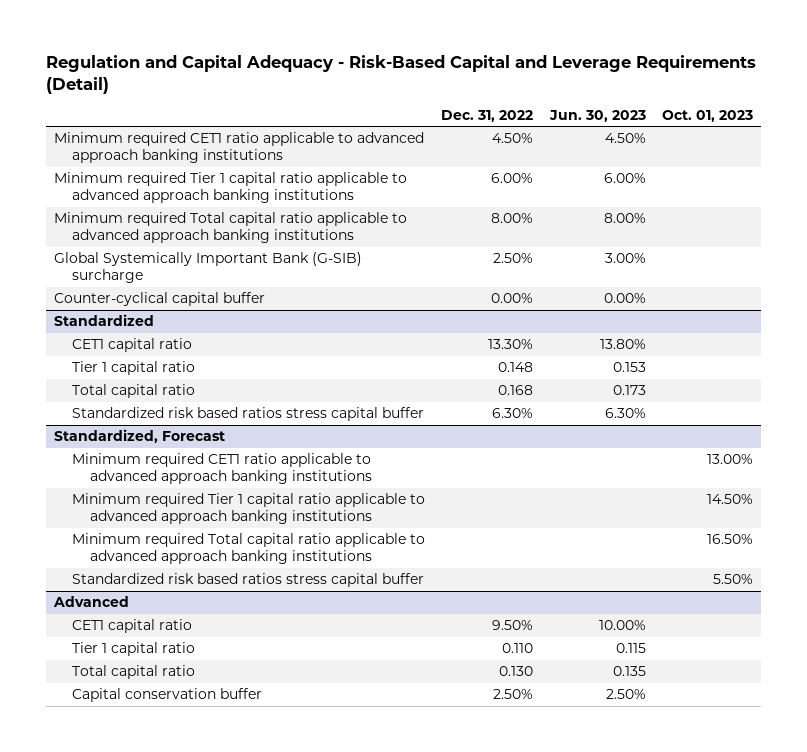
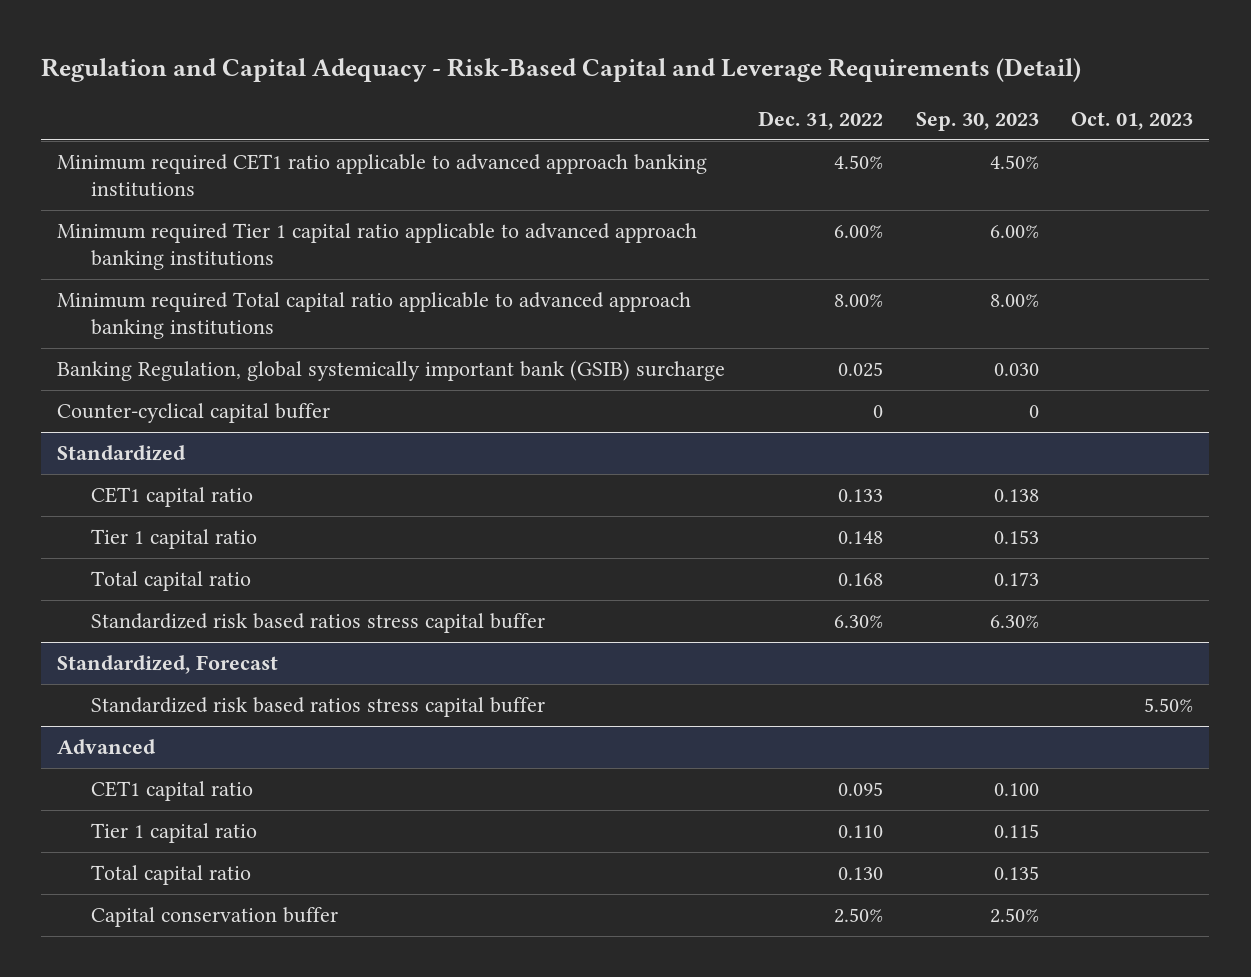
- | Dec. 31, 2022 | Jun. 30, 2023 | Oct. 01, 2023
+ | Dec. 31, 2022 | Sep. 30, 2023 | Oct. 01, 2023
- Global Systemically Important Bank (G-SIB) surcharge | 2.50% | 3.00% |
- Counter-cyclical capital buffer | 0.00% | 0.00% |
+ Banking Regulation, global systemically important bank (GSIB) surcharge | 0.025 | 0.030 |
+ Counter-cyclical capital buffer | 0 | 0 |
@ Standardized
- CET1 capital ratio | 13.30% | 13.80% |
+ CET1 capital ratio | 0.133 | 0.138 |
@ Standardized, Forecast
- Minimum required CET1 ratio applicable to advanced approach banking institutions | | | 13.00%
- Minimum required Tier 1 capital ratio applicable to advanced approach banking institutions | | | 14.50%
- Minimum required Total capital ratio applicable to advanced approach banking institutions | | | 16.50%
@ Advanced
- CET1 capital ratio | 9.50% | 10.00% |
+ CET1 capital ratio | 0.095 | 0.100 |

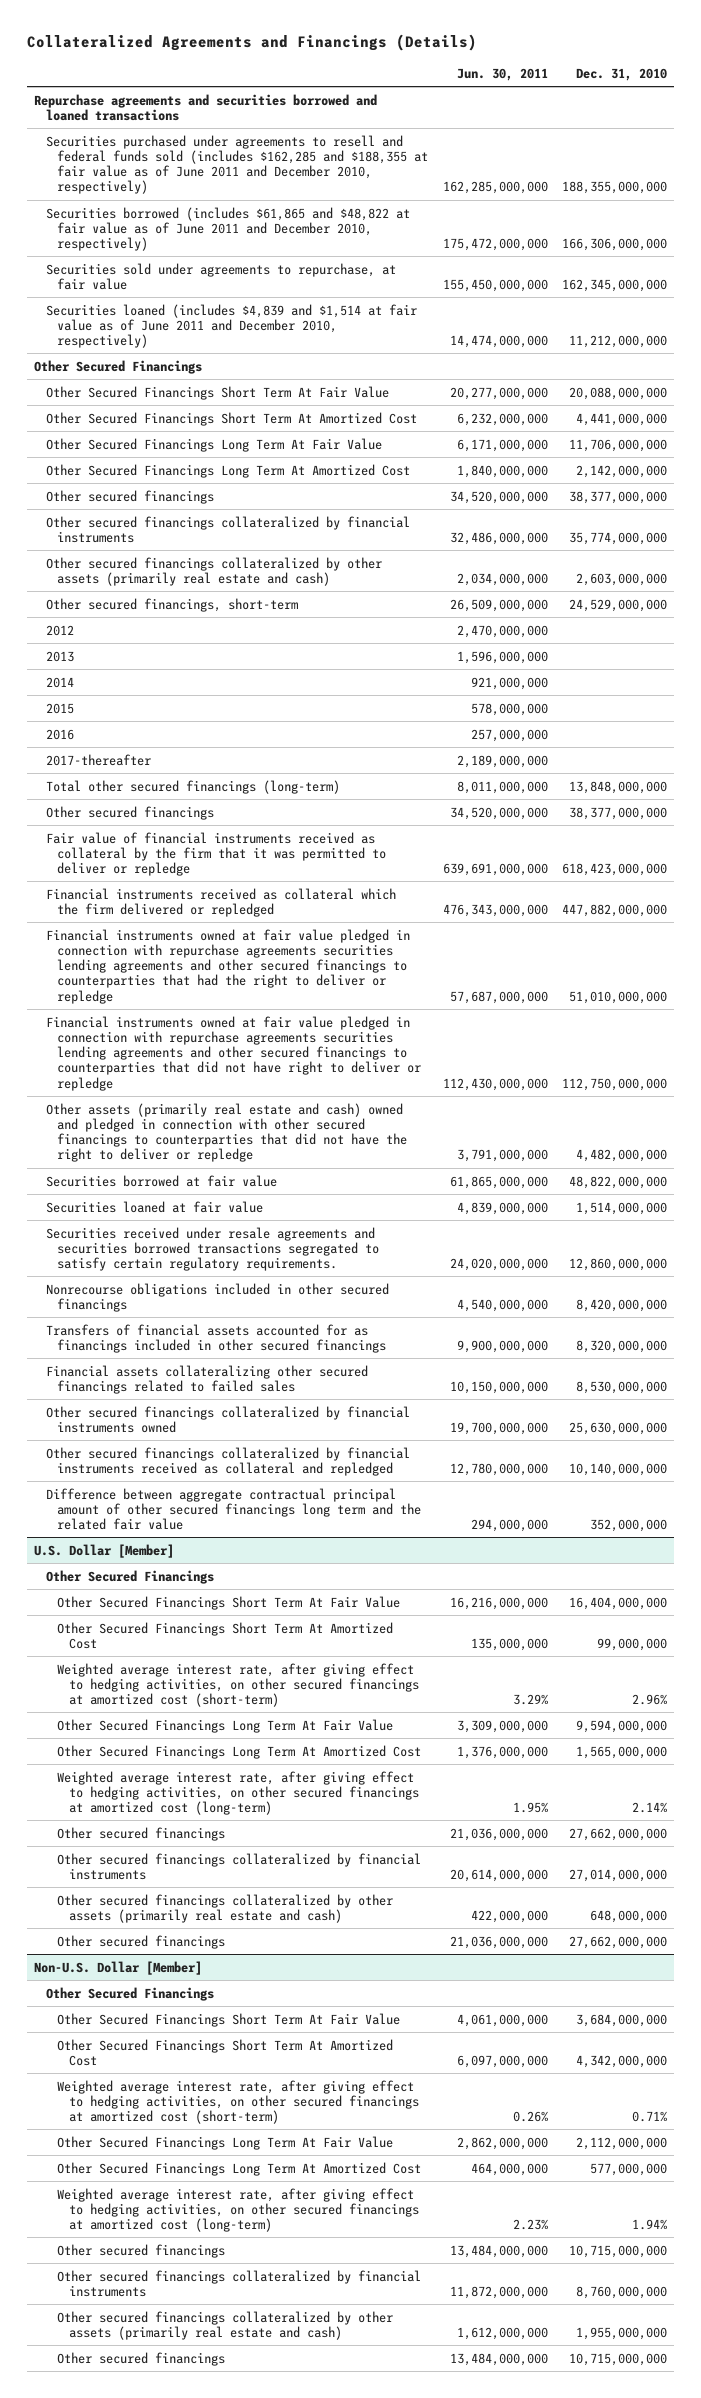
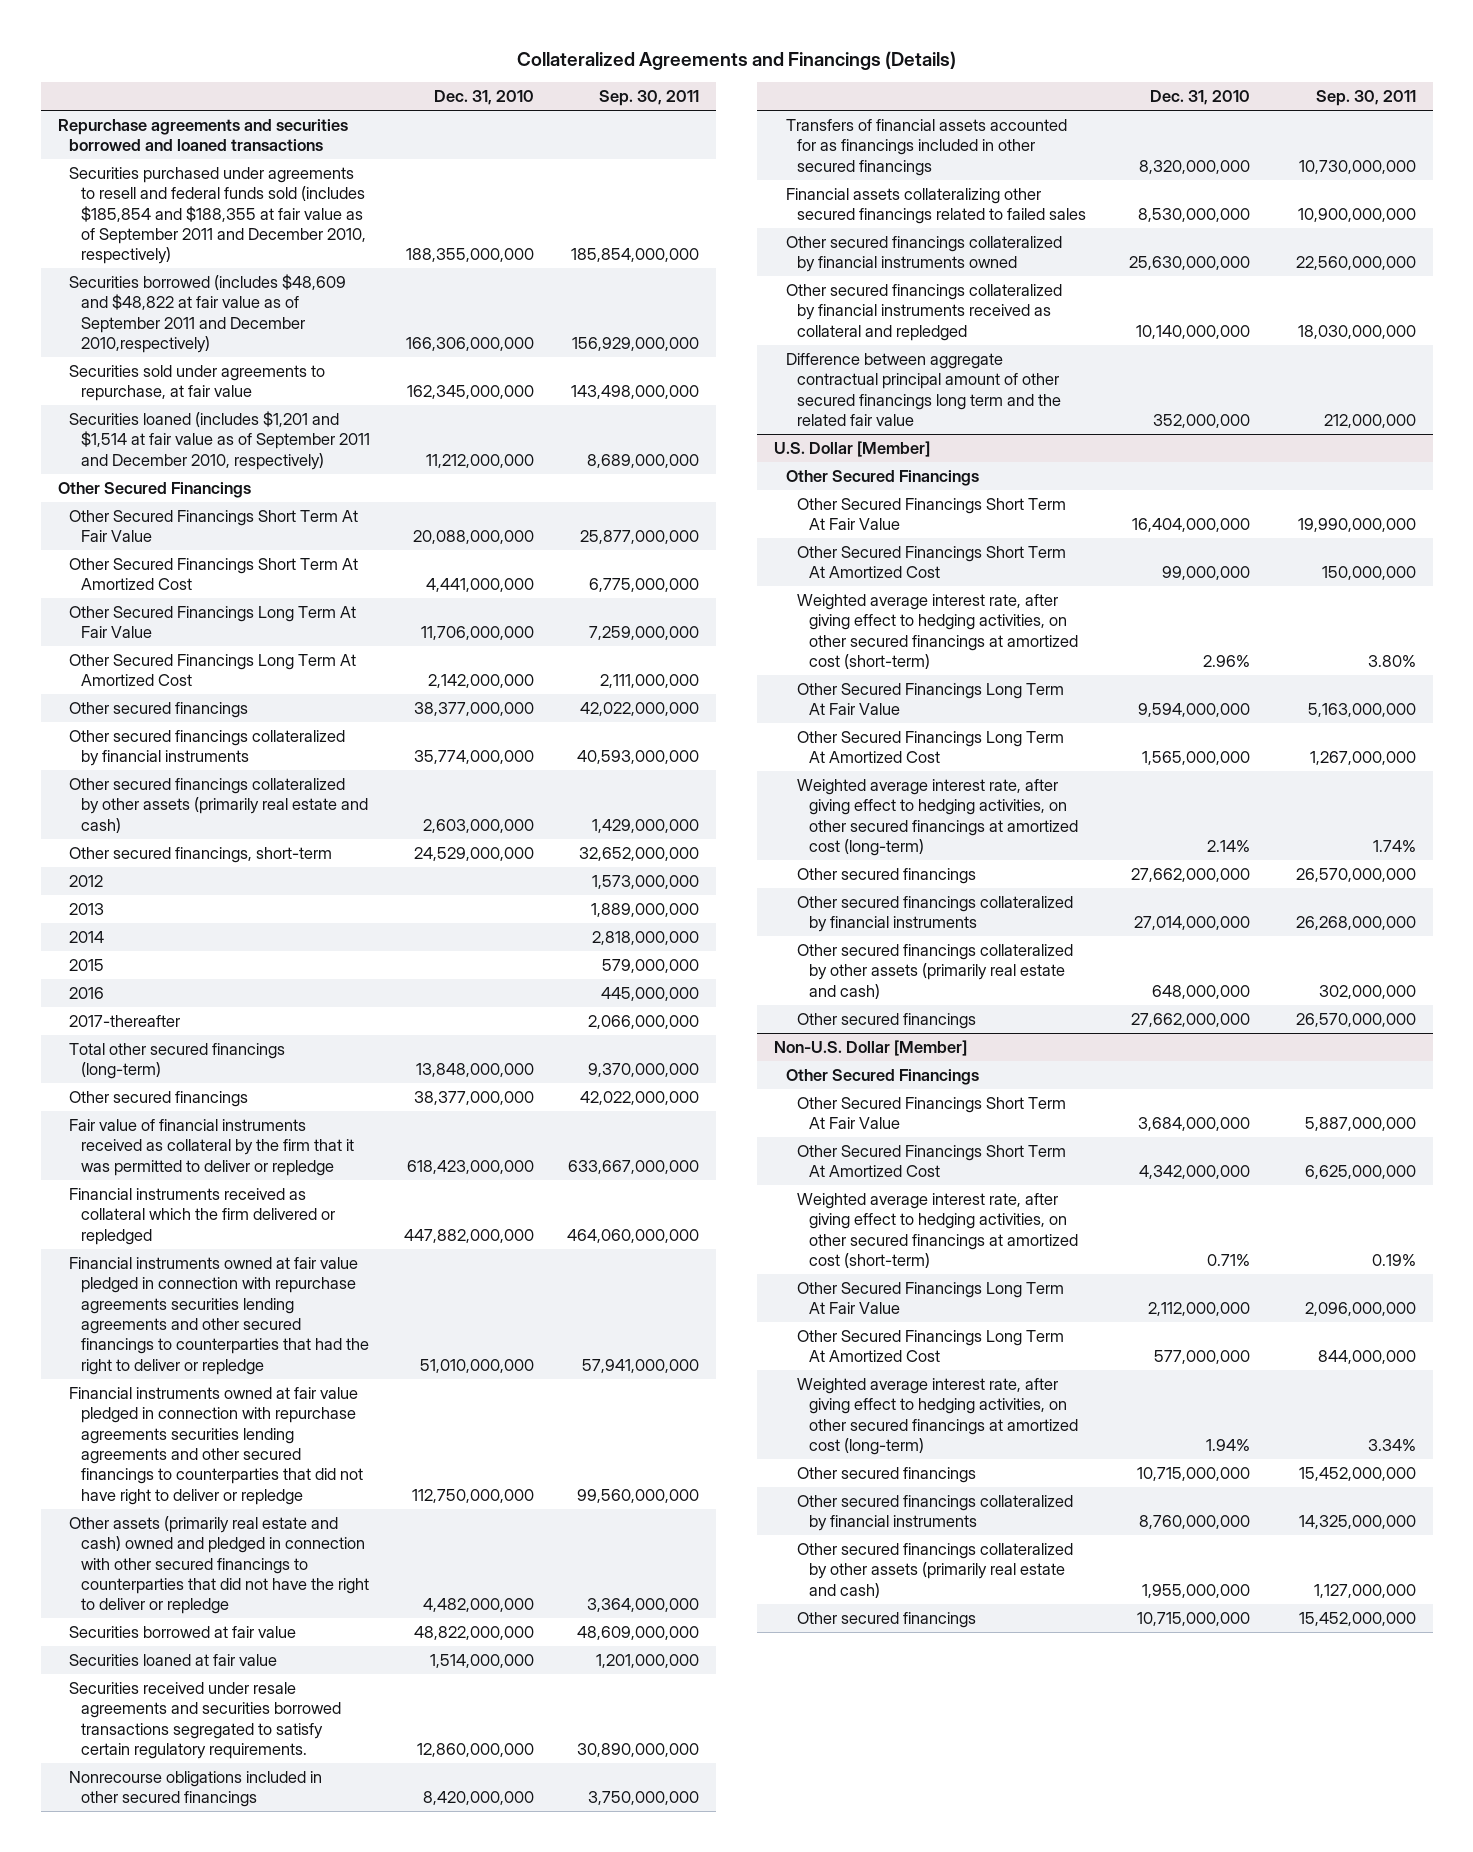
- | Jun. 30, 2011 | Dec. 31, 2010
+ | Dec. 31, 2010 | Sep. 30, 2011
- Securities purchased under agreements to resell and federal funds sold (includes $162,285 and $188,355 at fair value as of June 2011 and December 2010, respectively) | 162,285,000,000 | 188,355,000,000
- Securities borrowed (includes $61,865 and $48,822 at fair value as of June 2011 and December 2010, respectively) | 175,472,000,000 | 166,306,000,000
+ Securities purchased under agreements to resell and federal funds sold (includes $185,854 and $188,355 at fair value as of September 2011 and December 2010, respectively) | 188,355,000,000 | 185,854,000,000
+ Securities borrowed (includes $48,609 and $48,822 at fair value as of September 2011 and December 2010,respectively) | 166,306,000,000 | 156,929,000,000
- Securities loaned (includes $4,839 and $1,514 at fair value as of June 2011 and December 2010, respectively) | 14,474,000,000 | 11,212,000,000
+ Securities loaned (includes $1,201 and $1,514 at fair value as of September 2011 and December 2010, respectively) | 11,212,000,000 | 8,689,000,000

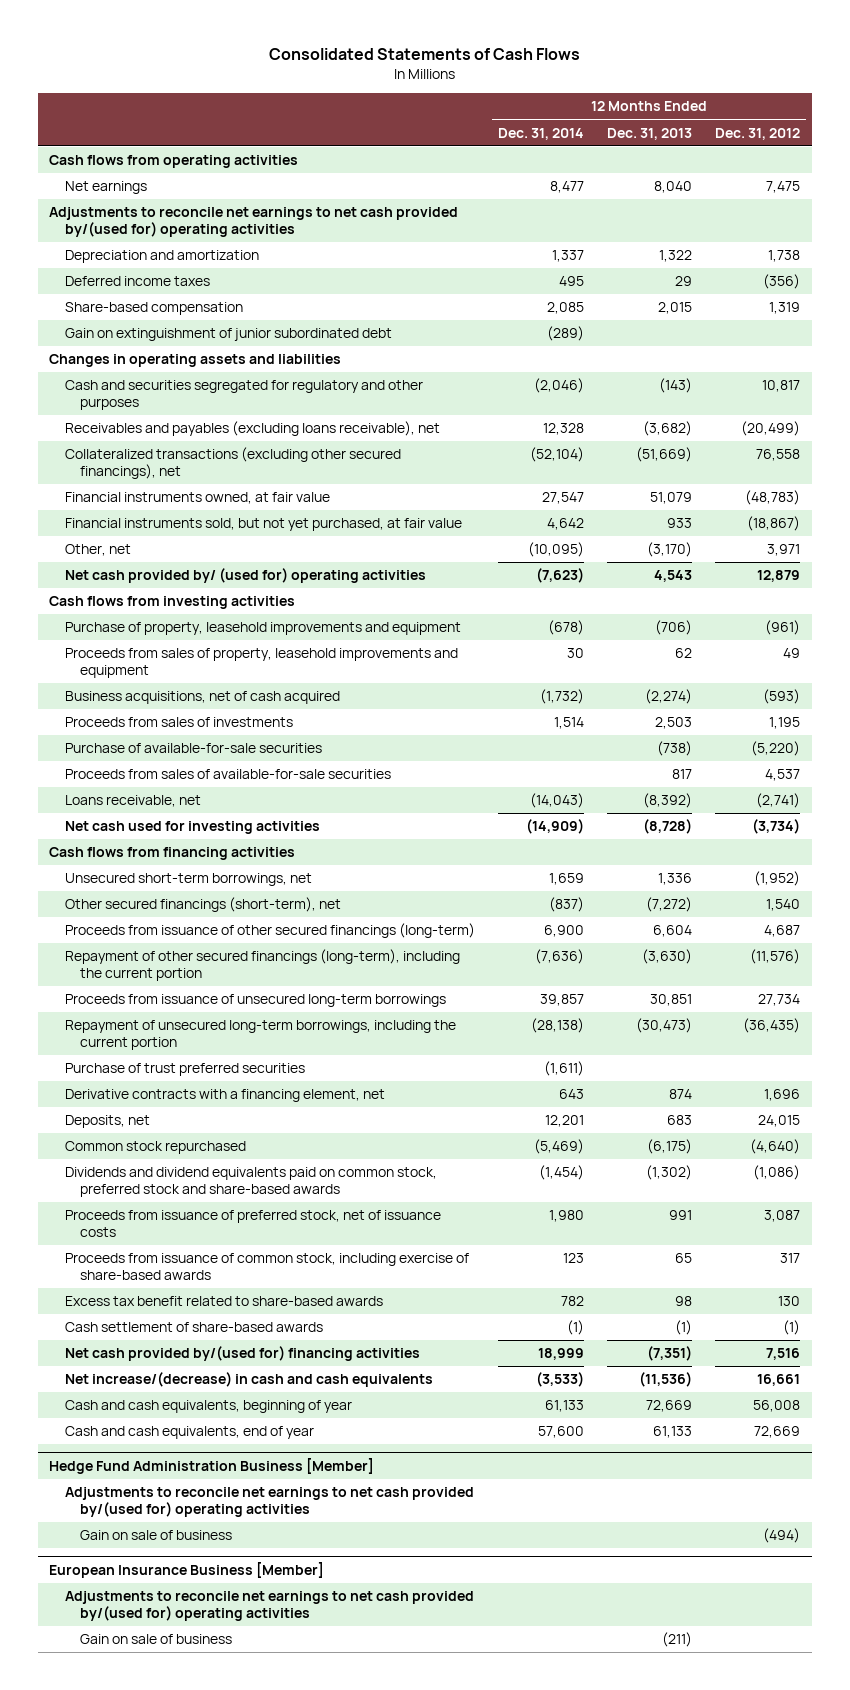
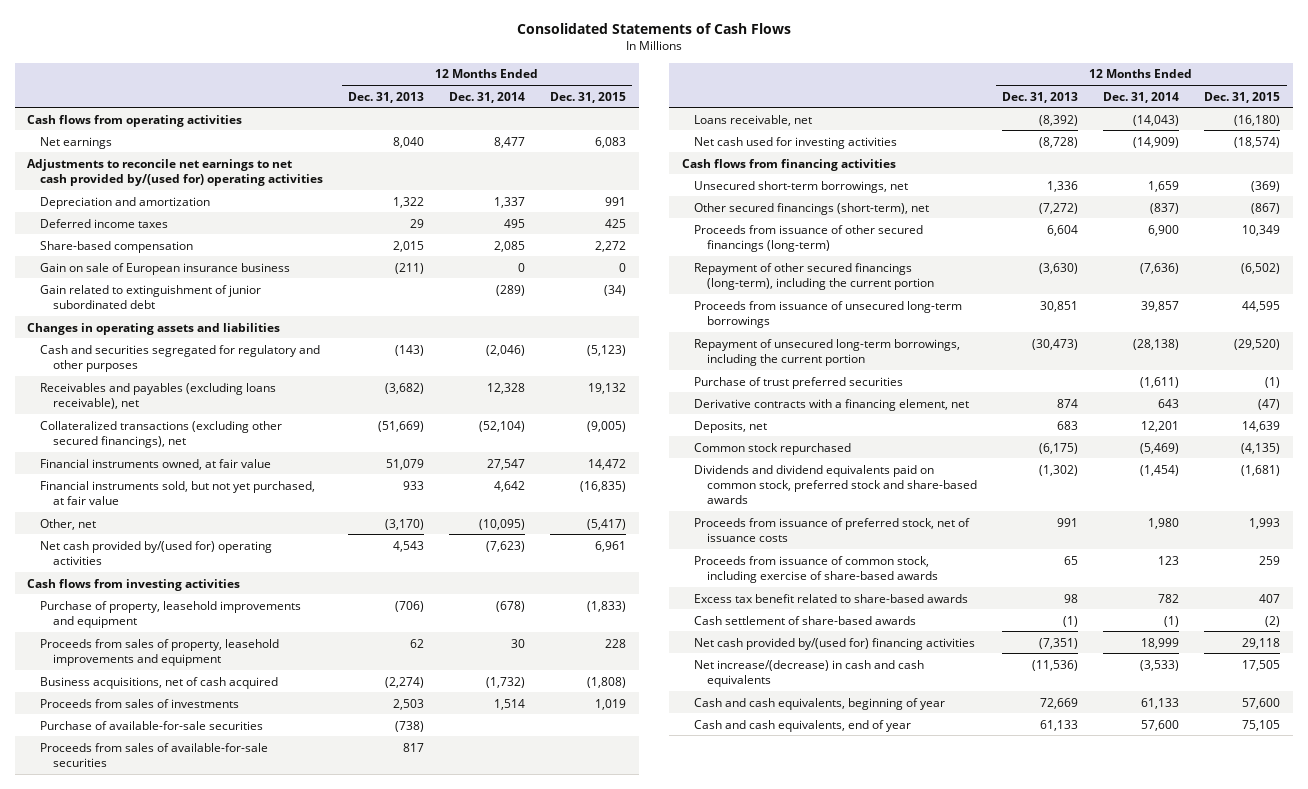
- | 12 Months Ended Dec. 31, 2014 | 12 Months Ended Dec. 31, 2013 | 12 Months Ended Dec. 31, 2012
+ | 12 Months Ended Dec. 31, 2013 | 12 Months Ended Dec. 31, 2014 | 12 Months Ended Dec. 31, 2015
- Gain on extinguishment of junior subordinated debt | (289) | |
+ Gain on sale of European insurance business | (211) | 0 | 0
+ Gain related to extinguishment of junior subordinated debt | | (289) | (34)
- Net cash provided by/ (used for) operating activities | (7,623) | 4,543 | 12,879
+ Net cash provided by/(used for) operating activities | 4,543 | (7,623) | 6,961
- Hedge Fund Administration Business [Member]
- Adjustments to reconcile net earnings to net cash provided by/(used for) operating activities
- Gain on sale of business | | | (494)
- European Insurance Business [Member]
- Adjustments to reconcile net earnings to net cash provided by/(used for) operating activities
- Gain on sale of business | | (211) |

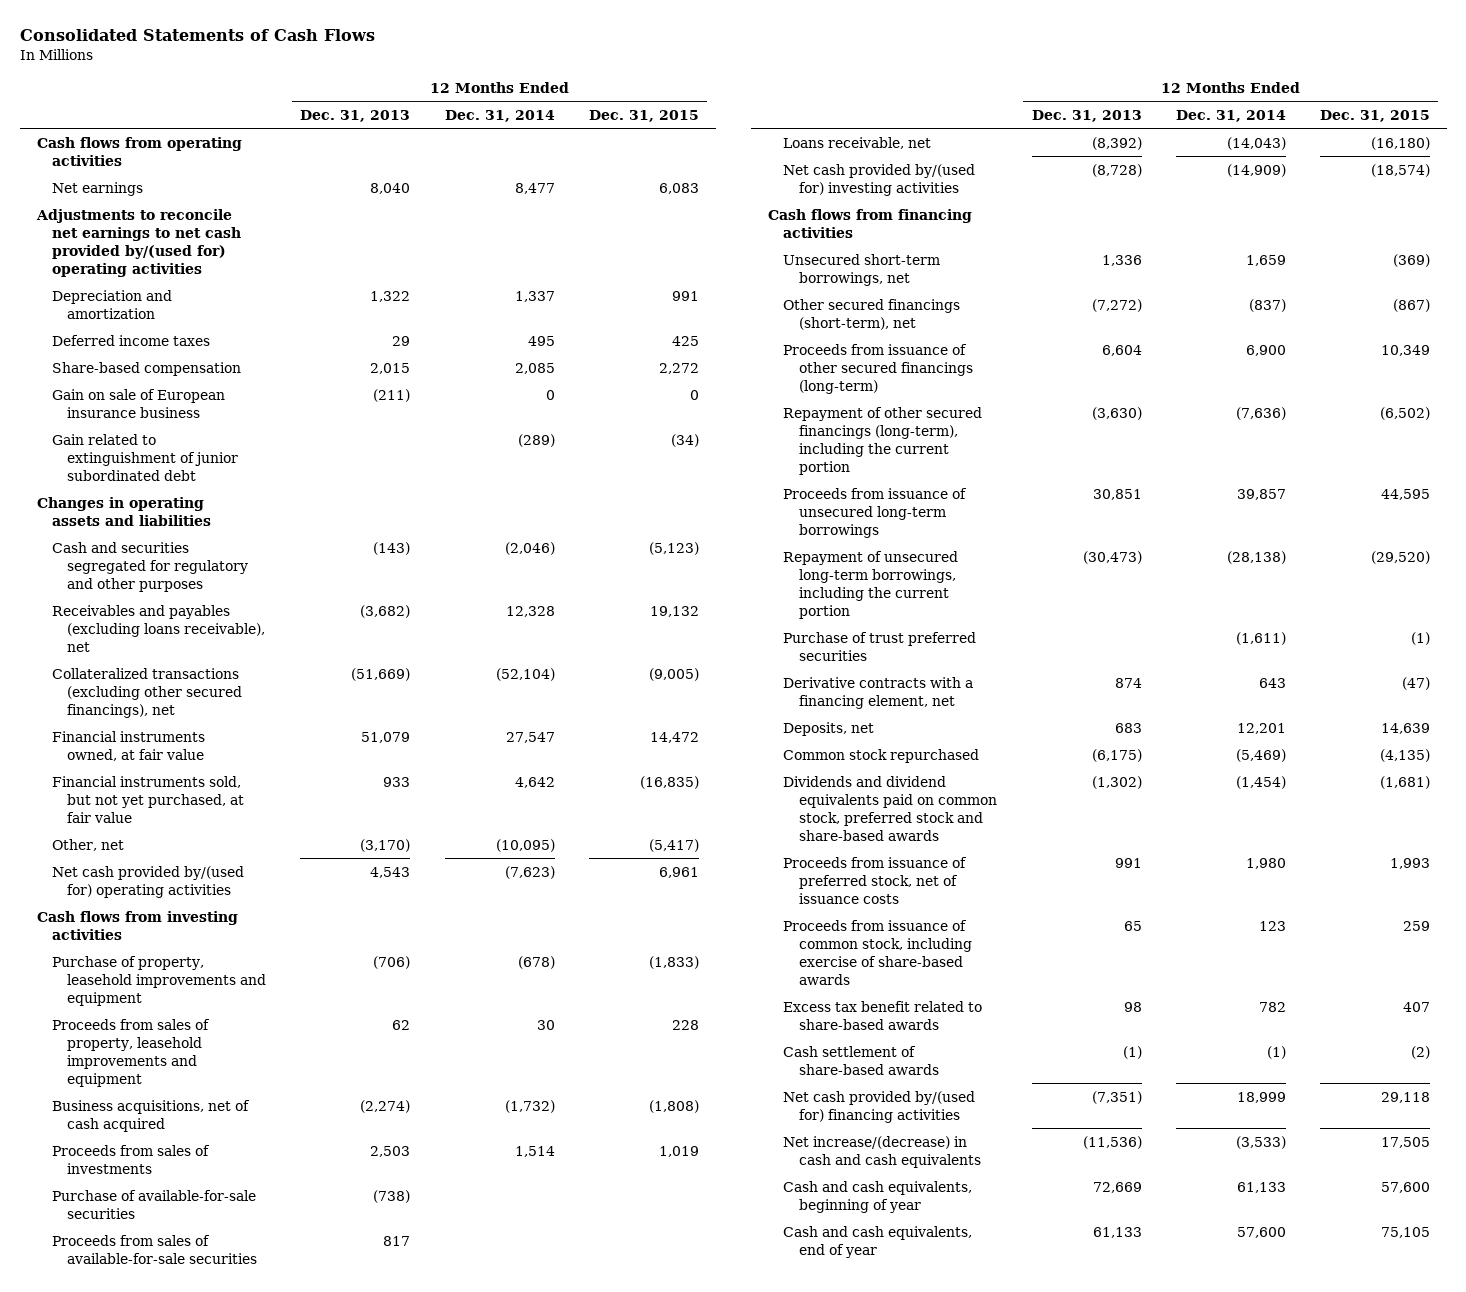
- Net cash used for investing activities | (8,728) | (14,909) | (18,574)
+ Net cash provided by/(used for) investing activities | (8,728) | (14,909) | (18,574)

